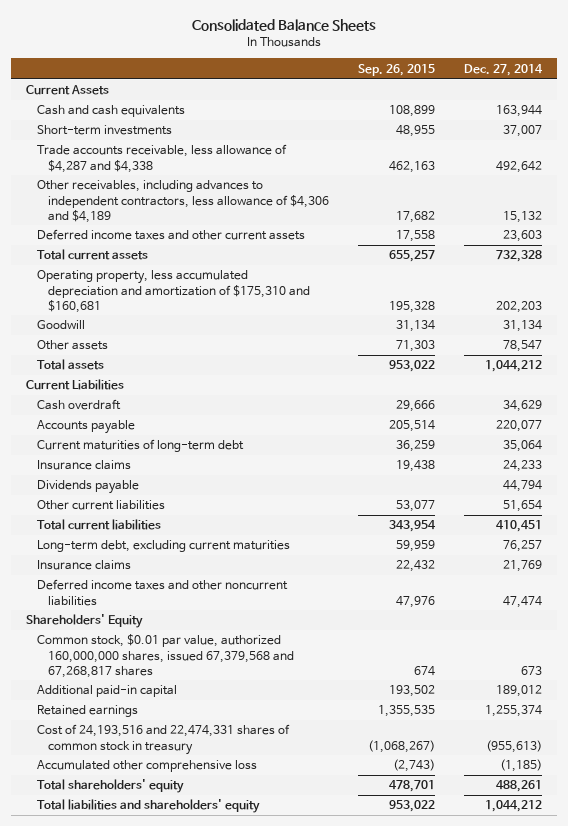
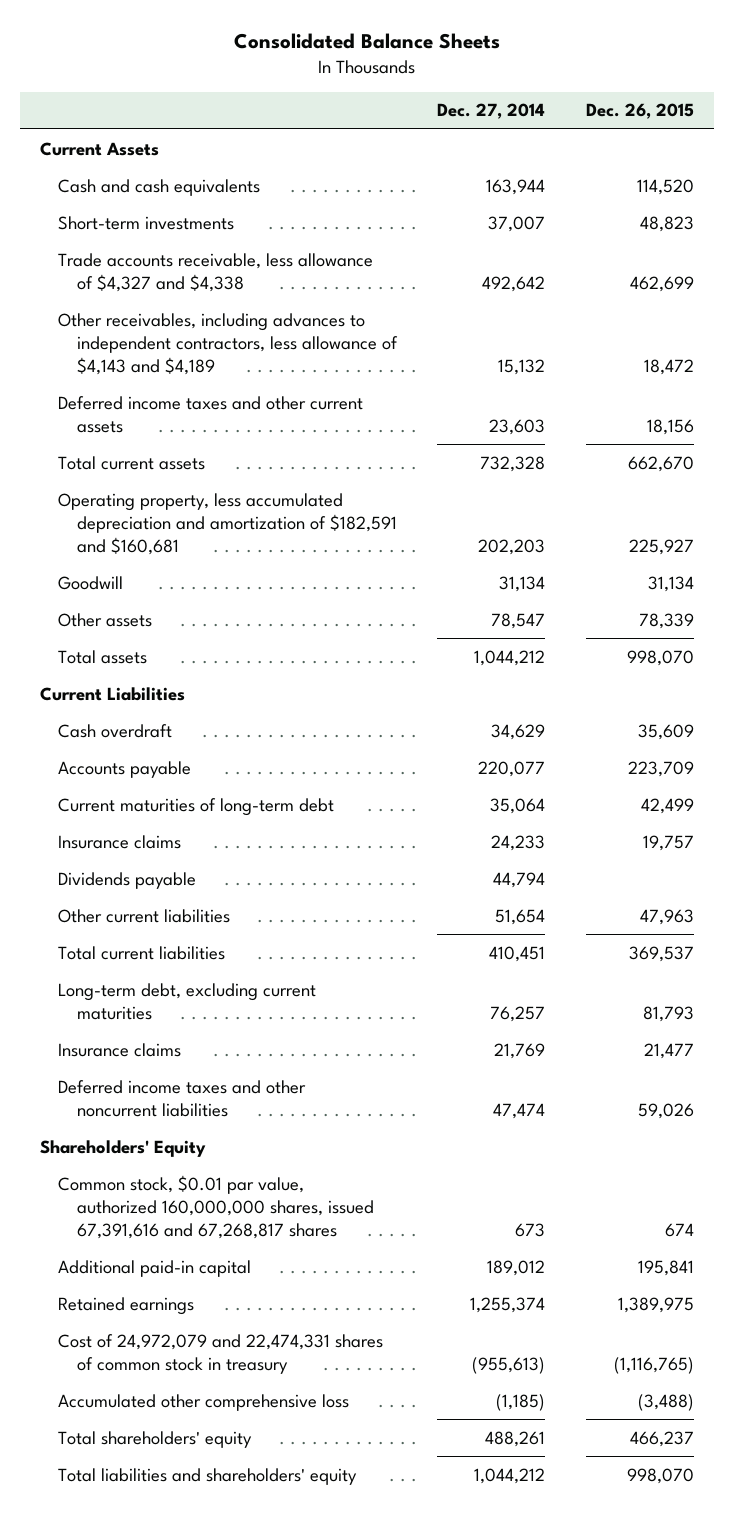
- | Sep. 26, 2015 | Dec. 27, 2014
+ | Dec. 27, 2014 | Dec. 26, 2015
- Trade accounts receivable, less allowance of $4,287 and $4,338 | 462,163 | 492,642
- Other receivables, including advances to independent contractors, less allowance of $4,306 and $4,189 | 17,682 | 15,132
+ Trade accounts receivable, less allowance of $4,327 and $4,338 | 492,642 | 462,699
+ Other receivables, including advances to independent contractors, less allowance of $4,143 and $4,189 | 15,132 | 18,472
- Operating property, less accumulated depreciation and amortization of $175,310 and $160,681 | 195,328 | 202,203
+ Operating property, less accumulated depreciation and amortization of $182,591 and $160,681 | 202,203 | 225,927
- Common stock, $0.01 par value, authorized 160,000,000 shares, issued 67,379,568 and 67,268,817 shares | 674 | 673
+ Common stock, $0.01 par value, authorized 160,000,000 shares, issued 67,391,616 and 67,268,817 shares | 673 | 674
- Cost of 24,193,516 and 22,474,331 shares of common stock in treasury | (1,068,267) | (955,613)
+ Cost of 24,972,079 and 22,474,331 shares of common stock in treasury | (955,613) | (1,116,765)

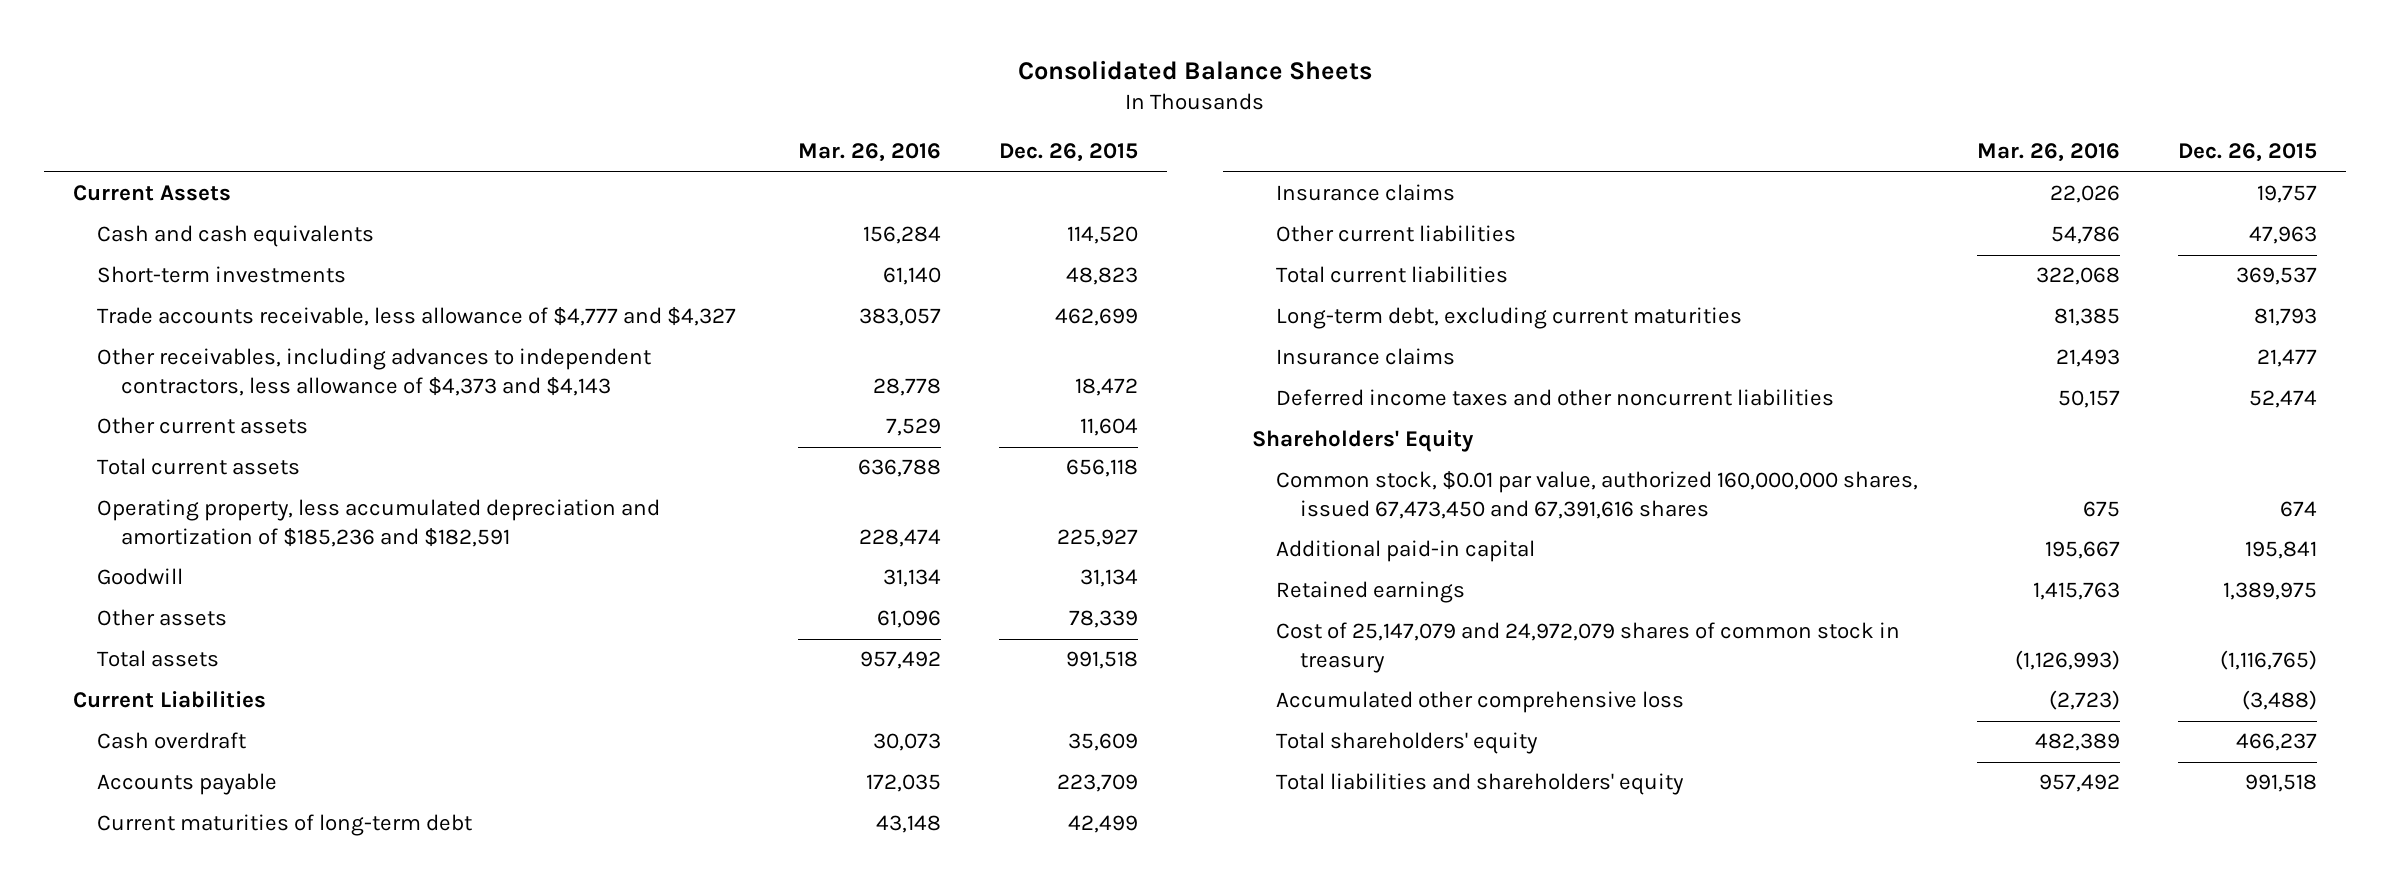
- | Dec. 27, 2014 | Dec. 26, 2015
+ | Mar. 26, 2016 | Dec. 26, 2015
- Trade accounts receivable, less allowance of $4,327 and $4,338 | 492,642 | 462,699
- Other receivables, including advances to independent contractors, less allowance of $4,143 and $4,189 | 15,132 | 18,472
- Deferred income taxes and other current assets | 23,603 | 18,156
- Total current assets | 732,328 | 662,670
- Operating property, less accumulated depreciation and amortization of $182,591 and $160,681 | 202,203 | 225,927
+ Trade accounts receivable, less allowance of $4,777 and $4,327 | 383,057 | 462,699
+ Other receivables, including advances to independent contractors, less allowance of $4,373 and $4,143 | 28,778 | 18,472
+ Other current assets | 7,529 | 11,604
+ Total current assets | 636,788 | 656,118
+ Operating property, less accumulated depreciation and amortization of $185,236 and $182,591 | 228,474 | 225,927
- Total assets | 1,044,212 | 998,070
+ Total assets | 957,492 | 991,518
- Dividends payable | 44,794 |
- Deferred income taxes and other noncurrent liabilities | 47,474 | 59,026
+ Deferred income taxes and other noncurrent liabilities | 50,157 | 52,474
- Common stock, $0.01 par value, authorized 160,000,000 shares, issued 67,391,616 and 67,268,817 shares | 673 | 674
+ Common stock, $0.01 par value, authorized 160,000,000 shares, issued 67,473,450 and 67,391,616 shares | 675 | 674
- Cost of 24,972,079 and 22,474,331 shares of common stock in treasury | (955,613) | (1,116,765)
+ Cost of 25,147,079 and 24,972,079 shares of common stock in treasury | (1,126,993) | (1,116,765)
- Total liabilities and shareholders' equity | 1,044,212 | 998,070
+ Total liabilities and shareholders' equity | 957,492 | 991,518

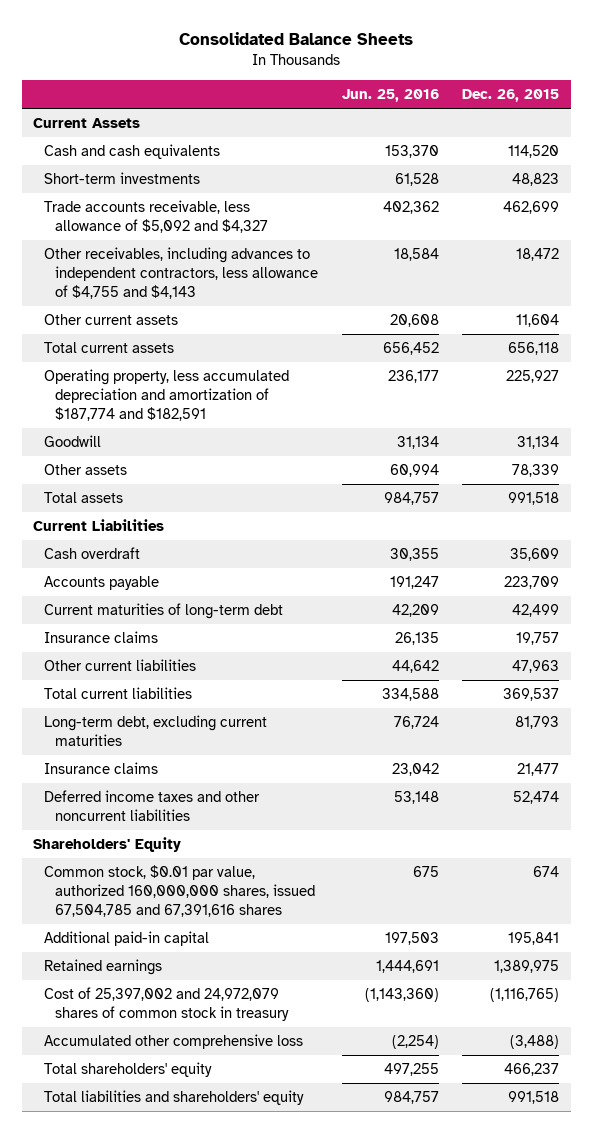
- | Mar. 26, 2016 | Dec. 26, 2015
+ | Jun. 25, 2016 | Dec. 26, 2015
- Trade accounts receivable, less allowance of $4,777 and $4,327 | 383,057 | 462,699
- Other receivables, including advances to independent contractors, less allowance of $4,373 and $4,143 | 28,778 | 18,472
+ Trade accounts receivable, less allowance of $5,092 and $4,327 | 402,362 | 462,699
+ Other receivables, including advances to independent contractors, less allowance of $4,755 and $4,143 | 18,584 | 18,472
- Operating property, less accumulated depreciation and amortization of $185,236 and $182,591 | 228,474 | 225,927
+ Operating property, less accumulated depreciation and amortization of $187,774 and $182,591 | 236,177 | 225,927
- Common stock, $0.01 par value, authorized 160,000,000 shares, issued 67,473,450 and 67,391,616 shares | 675 | 674
+ Common stock, $0.01 par value, authorized 160,000,000 shares, issued 67,504,785 and 67,391,616 shares | 675 | 674
- Cost of 25,147,079 and 24,972,079 shares of common stock in treasury | (1,126,993) | (1,116,765)
+ Cost of 25,397,002 and 24,972,079 shares of common stock in treasury | (1,143,360) | (1,116,765)

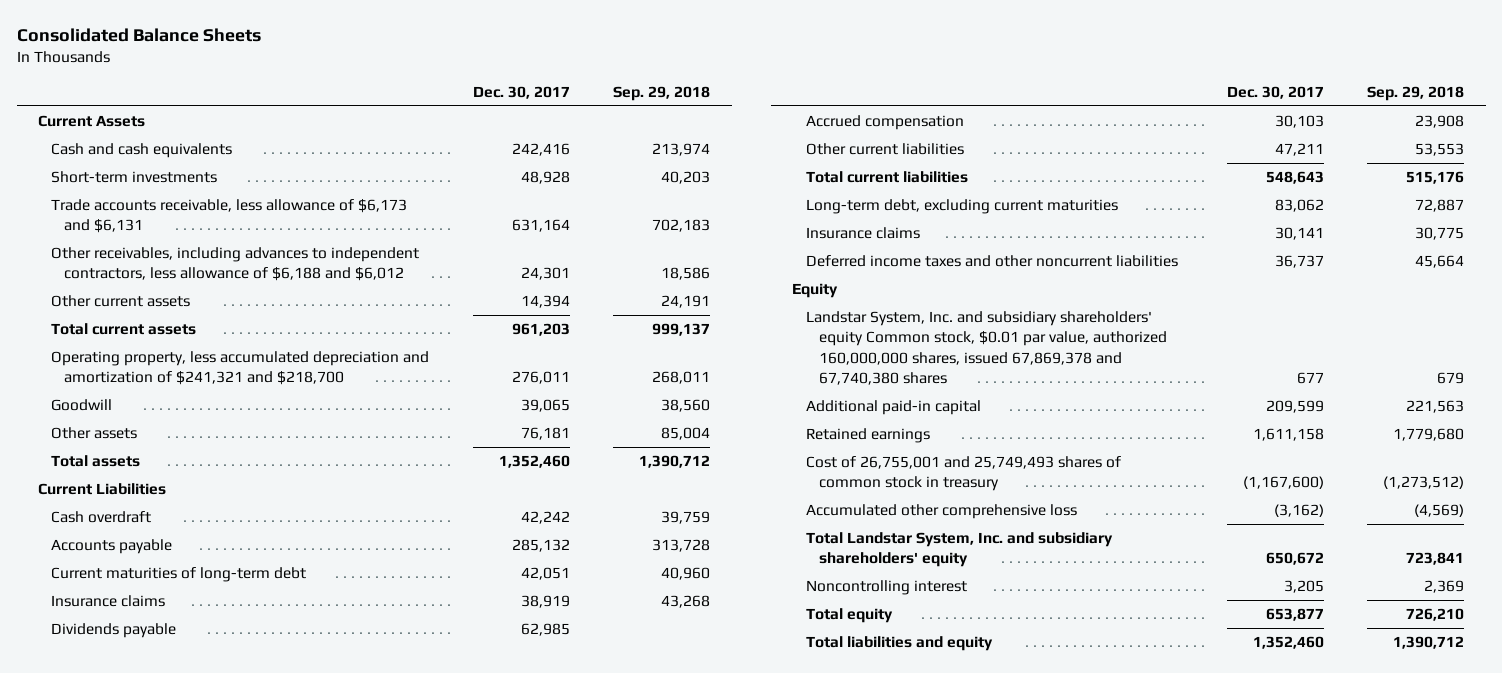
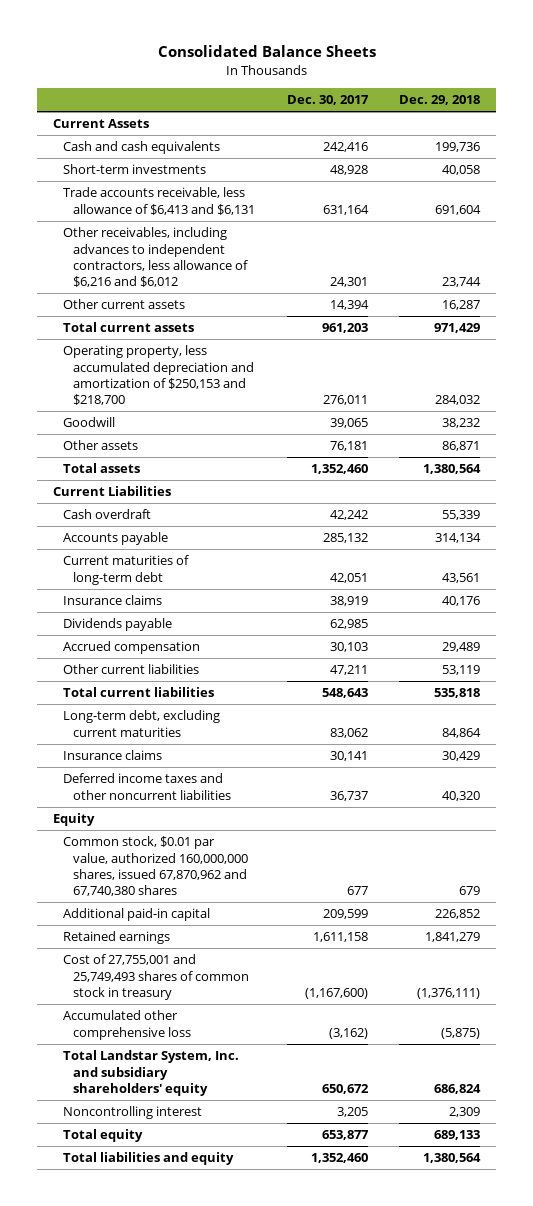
- | Dec. 30, 2017 | Sep. 29, 2018
+ | Dec. 30, 2017 | Dec. 29, 2018
- Trade accounts receivable, less allowance of $6,173 and $6,131 | 631,164 | 702,183
- Other receivables, including advances to independent contractors, less allowance of $6,188 and $6,012 | 24,301 | 18,586
+ Trade accounts receivable, less allowance of $6,413 and $6,131 | 631,164 | 691,604
+ Other receivables, including advances to independent contractors, less allowance of $6,216 and $6,012 | 24,301 | 23,744
- Operating property, less accumulated depreciation and amortization of $241,321 and $218,700 | 276,011 | 268,011
+ Operating property, less accumulated depreciation and amortization of $250,153 and $218,700 | 276,011 | 284,032
- Landstar System, Inc. and subsidiary shareholders' equity Common stock, $0.01 par value, authorized 160,000,000 shares, issued 67,869,378 and 67,740,380 shares | 677 | 679
+ Common stock, $0.01 par value, authorized 160,000,000 shares, issued 67,870,962 and 67,740,380 shares | 677 | 679
- Cost of 26,755,001 and 25,749,493 shares of common stock in treasury | (1,167,600) | (1,273,512)
+ Cost of 27,755,001 and 25,749,493 shares of common stock in treasury | (1,167,600) | (1,376,111)

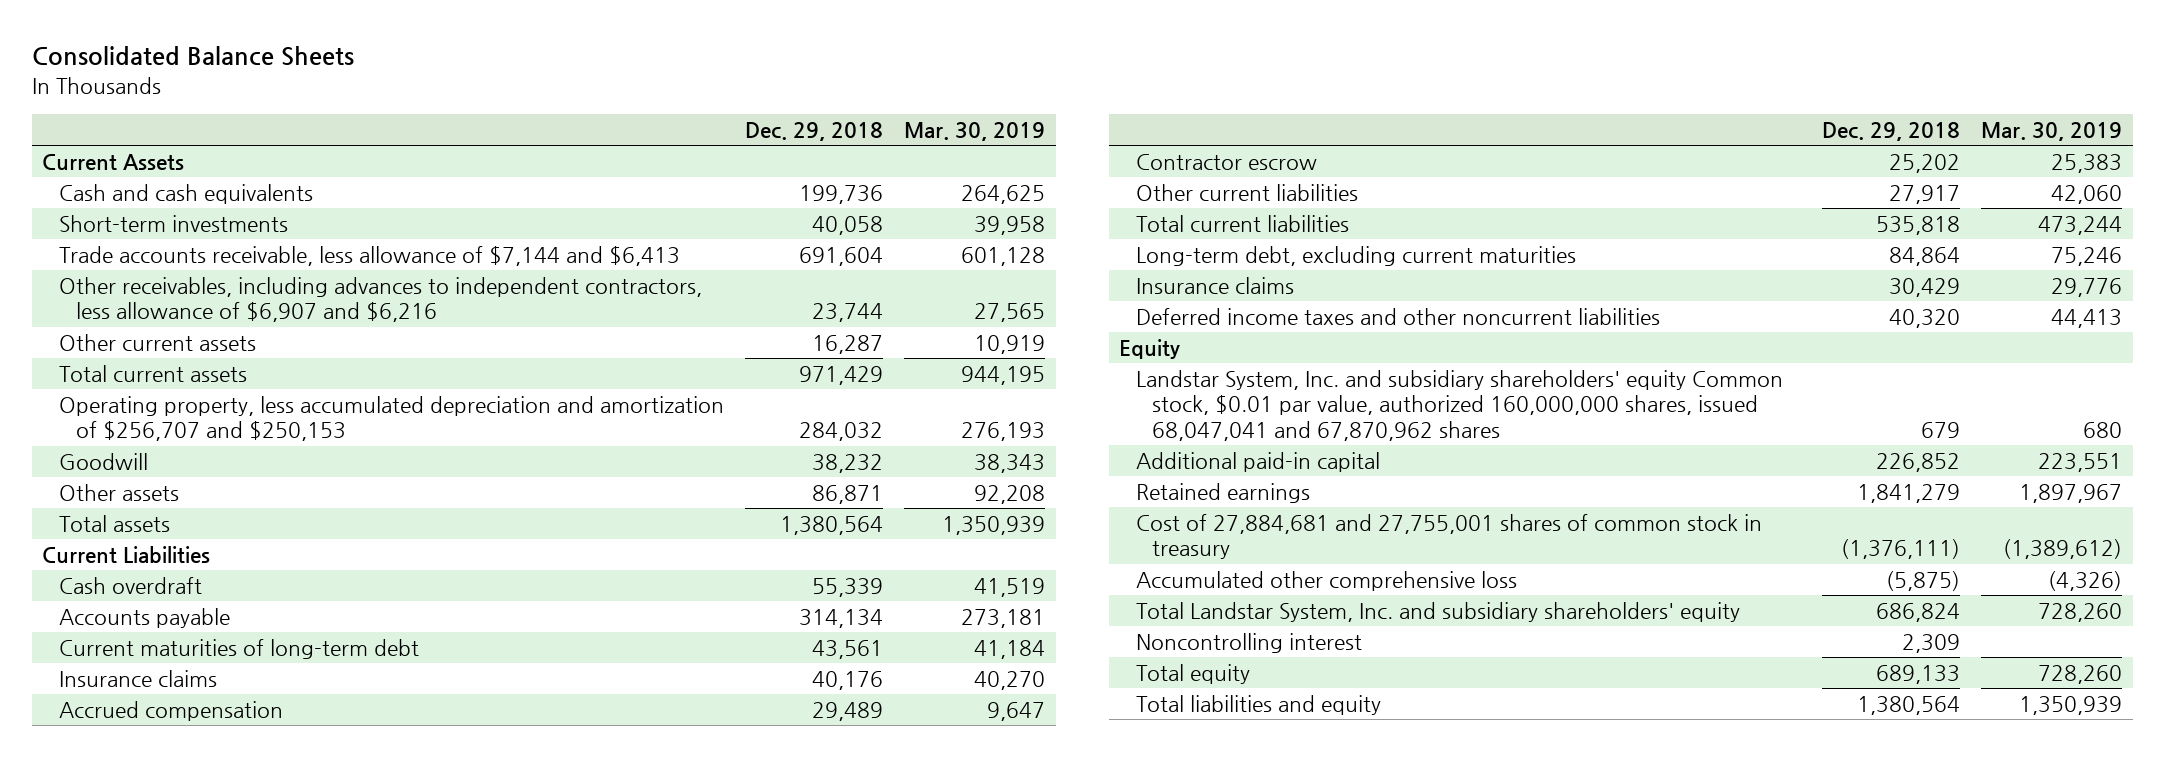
- | Dec. 30, 2017 | Dec. 29, 2018
+ | Dec. 29, 2018 | Mar. 30, 2019
- Trade accounts receivable, less allowance of $6,413 and $6,131 | 631,164 | 691,604
- Other receivables, including advances to independent contractors, less allowance of $6,216 and $6,012 | 24,301 | 23,744
+ Trade accounts receivable, less allowance of $7,144 and $6,413 | 691,604 | 601,128
+ Other receivables, including advances to independent contractors, less allowance of $6,907 and $6,216 | 23,744 | 27,565
- Operating property, less accumulated depreciation and amortization of $250,153 and $218,700 | 276,011 | 284,032
+ Operating property, less accumulated depreciation and amortization of $256,707 and $250,153 | 284,032 | 276,193
- Dividends payable | 62,985 |
- Other current liabilities | 47,211 | 53,119
+ Contractor escrow | 25,202 | 25,383
+ Other current liabilities | 27,917 | 42,060
- Common stock, $0.01 par value, authorized 160,000,000 shares, issued 67,870,962 and 67,740,380 shares | 677 | 679
+ Landstar System, Inc. and subsidiary shareholders' equity Common stock, $0.01 par value, authorized 160,000,000 shares, issued 68,047,041 and 67,870,962 shares | 679 | 680
- Cost of 27,755,001 and 25,749,493 shares of common stock in treasury | (1,167,600) | (1,376,111)
+ Cost of 27,884,681 and 27,755,001 shares of common stock in treasury | (1,376,111) | (1,389,612)

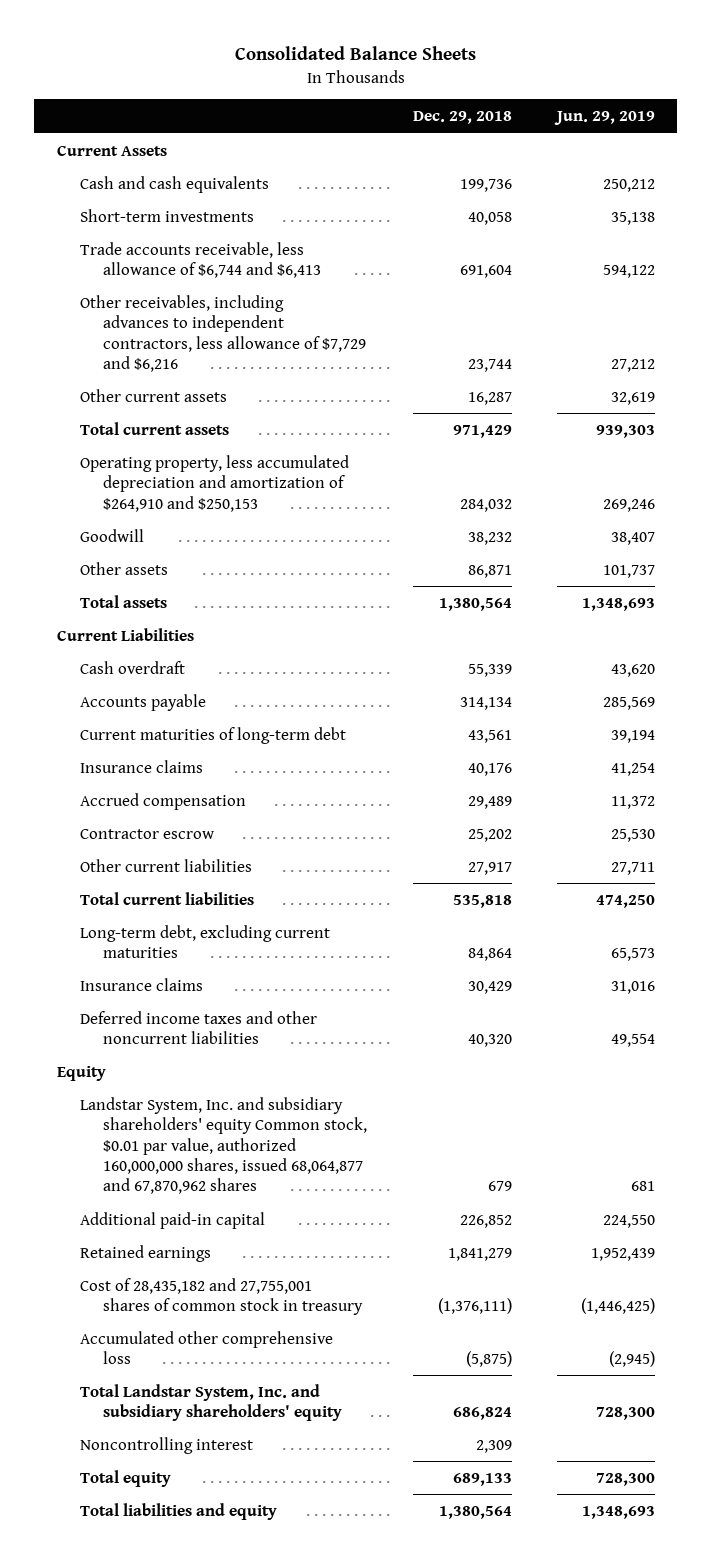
- | Dec. 29, 2018 | Mar. 30, 2019
+ | Dec. 29, 2018 | Jun. 29, 2019
- Trade accounts receivable, less allowance of $7,144 and $6,413 | 691,604 | 601,128
- Other receivables, including advances to independent contractors, less allowance of $6,907 and $6,216 | 23,744 | 27,565
+ Trade accounts receivable, less allowance of $6,744 and $6,413 | 691,604 | 594,122
+ Other receivables, including advances to independent contractors, less allowance of $7,729 and $6,216 | 23,744 | 27,212
- Operating property, less accumulated depreciation and amortization of $256,707 and $250,153 | 284,032 | 276,193
+ Operating property, less accumulated depreciation and amortization of $264,910 and $250,153 | 284,032 | 269,246
- Landstar System, Inc. and subsidiary shareholders' equity Common stock, $0.01 par value, authorized 160,000,000 shares, issued 68,047,041 and 67,870,962 shares | 679 | 680
+ Landstar System, Inc. and subsidiary shareholders' equity Common stock, $0.01 par value, authorized 160,000,000 shares, issued 68,064,877 and 67,870,962 shares | 679 | 681
- Cost of 27,884,681 and 27,755,001 shares of common stock in treasury | (1,376,111) | (1,389,612)
+ Cost of 28,435,182 and 27,755,001 shares of common stock in treasury | (1,376,111) | (1,446,425)

